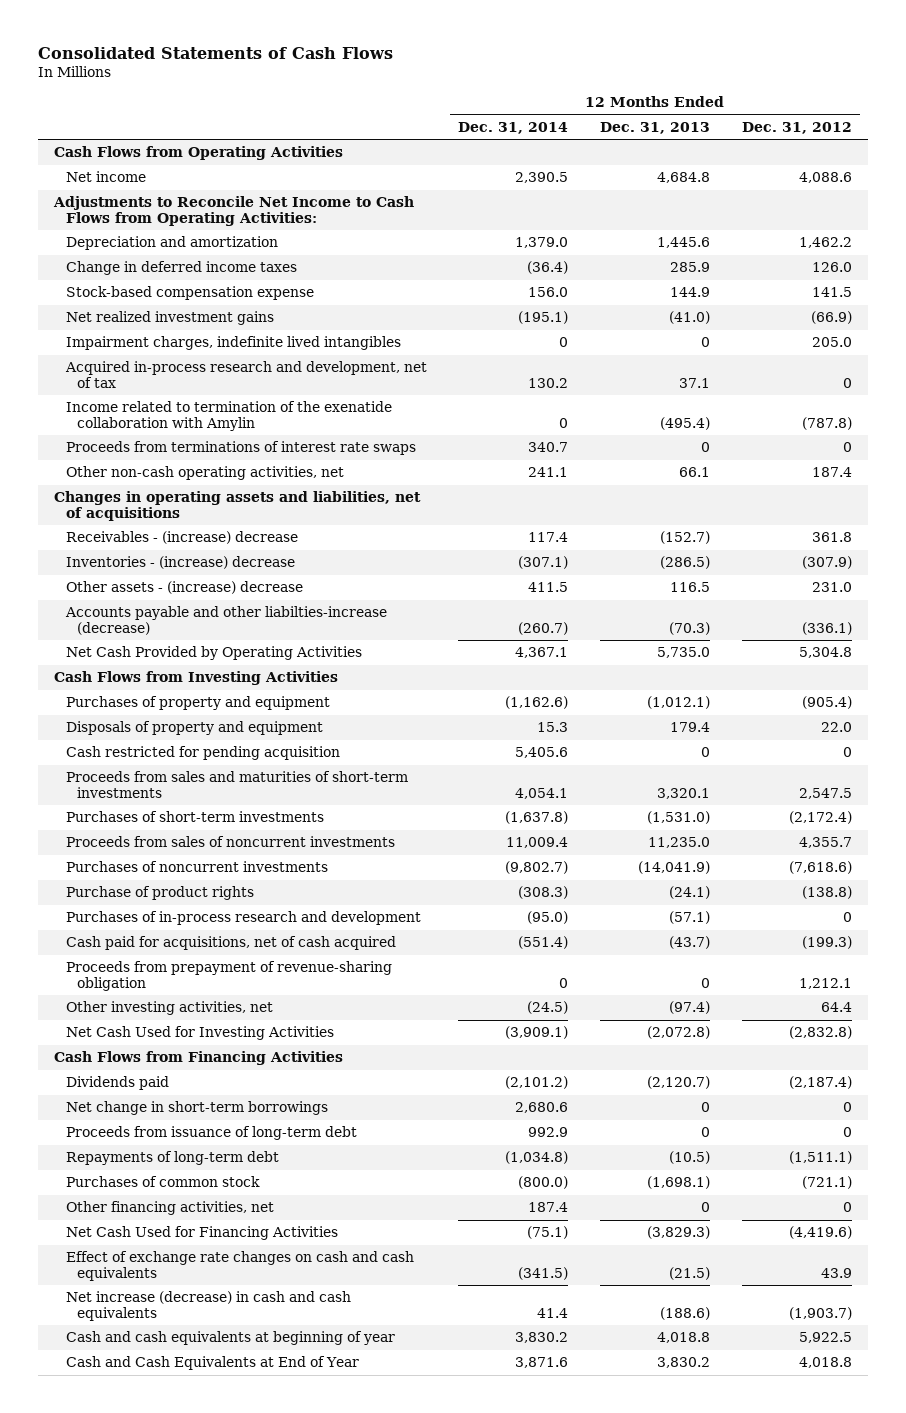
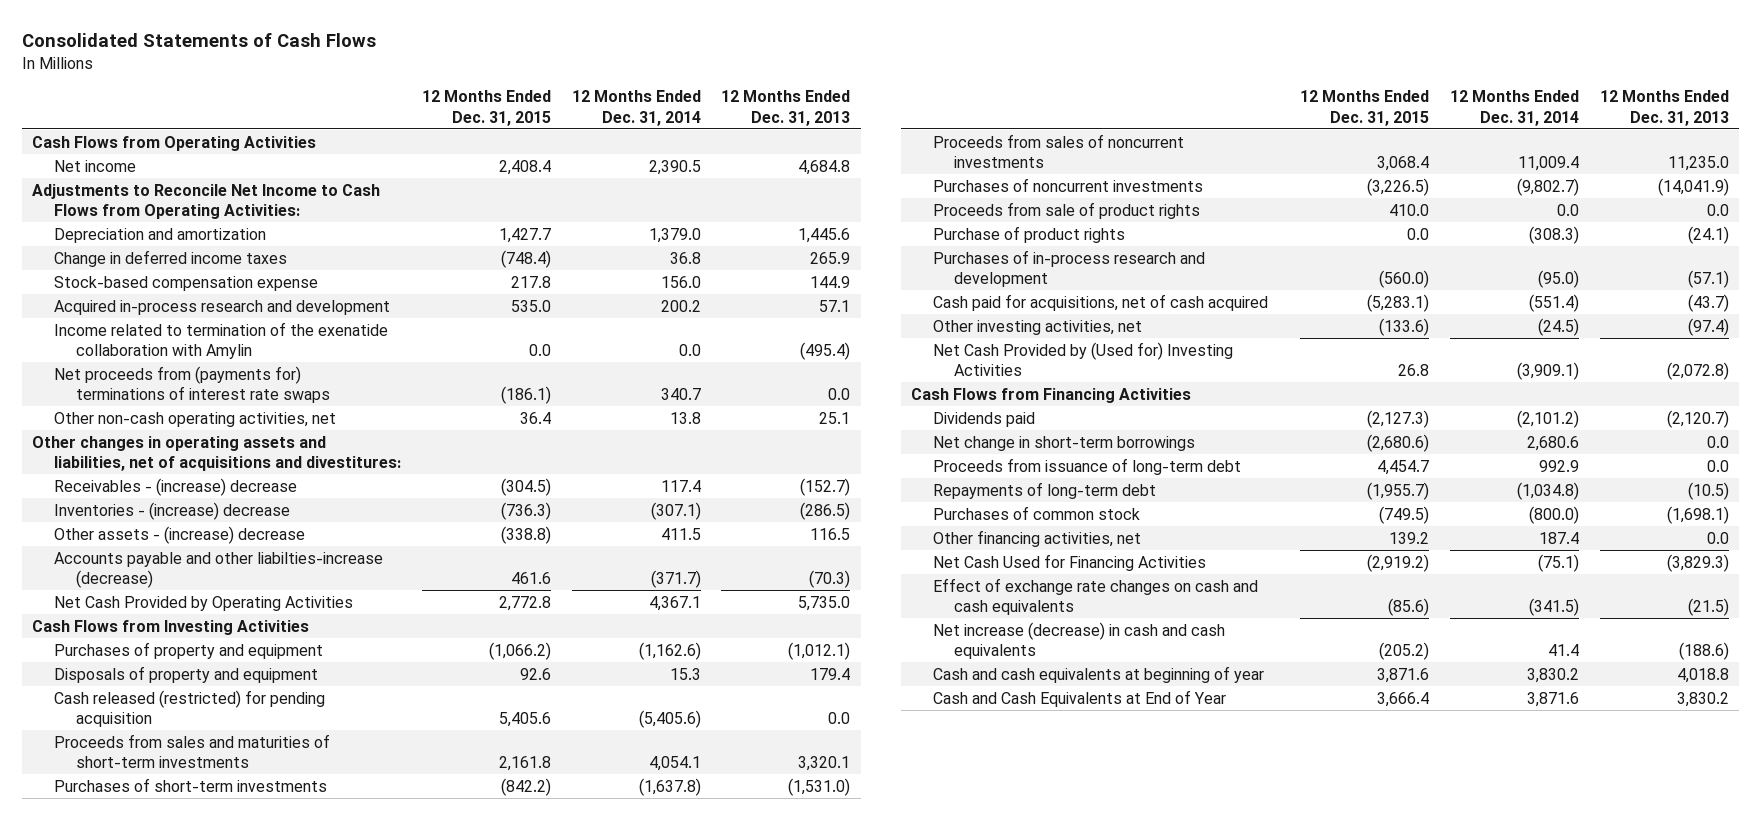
- | 12 Months Ended Dec. 31, 2014 | 12 Months Ended Dec. 31, 2013 | 12 Months Ended Dec. 31, 2012
+ | 12 Months Ended Dec. 31, 2015 | 12 Months Ended Dec. 31, 2014 | 12 Months Ended Dec. 31, 2013
- Change in deferred income taxes | (36.4) | 285.9 | 126.0
+ Change in deferred income taxes | (748.4) | 36.8 | 265.9
- Net realized investment gains | (195.1) | (41.0) | (66.9)
- Impairment charges, indefinite lived intangibles | 0 | 0 | 205.0
- Acquired in-process research and development, net of tax | 130.2 | 37.1 | 0
- Income related to termination of the exenatide collaboration with Amylin | 0 | (495.4) | (787.8)
- Proceeds from terminations of interest rate swaps | 340.7 | 0 | 0
- Other non-cash operating activities, net | 241.1 | 66.1 | 187.4
- Changes in operating assets and liabilities, net of acquisitions
+ Acquired in-process research and development | 535.0 | 200.2 | 57.1
+ Income related to termination of the exenatide collaboration with Amylin | 0.0 | 0.0 | (495.4)
+ Net proceeds from (payments for) terminations of interest rate swaps | (186.1) | 340.7 | 0.0
+ Other non-cash operating activities, net | 36.4 | 13.8 | 25.1
+ Other changes in operating assets and liabilities, net of acquisitions and divestitures:
- Accounts payable and other liabilties-increase (decrease) | (260.7) | (70.3) | (336.1)
+ Accounts payable and other liabilties-increase (decrease) | 461.6 | (371.7) | (70.3)
- Cash restricted for pending acquisition | 5,405.6 | 0 | 0
+ Cash released (restricted) for pending acquisition | 5,405.6 | (5,405.6) | 0.0
+ Proceeds from sale of product rights | 410.0 | 0.0 | 0.0
- Proceeds from prepayment of revenue-sharing obligation | 0 | 0 | 1,212.1
- Net Cash Used for Investing Activities | (3,909.1) | (2,072.8) | (2,832.8)
+ Net Cash Provided by (Used for) Investing Activities | 26.8 | (3,909.1) | (2,072.8)
- Net change in short-term borrowings | 2,680.6 | 0 | 0
- Proceeds from issuance of long-term debt | 992.9 | 0 | 0
+ Net change in short-term borrowings | (2,680.6) | 2,680.6 | 0.0
+ Proceeds from issuance of long-term debt | 4,454.7 | 992.9 | 0.0
- Other financing activities, net | 187.4 | 0 | 0
+ Other financing activities, net | 139.2 | 187.4 | 0.0

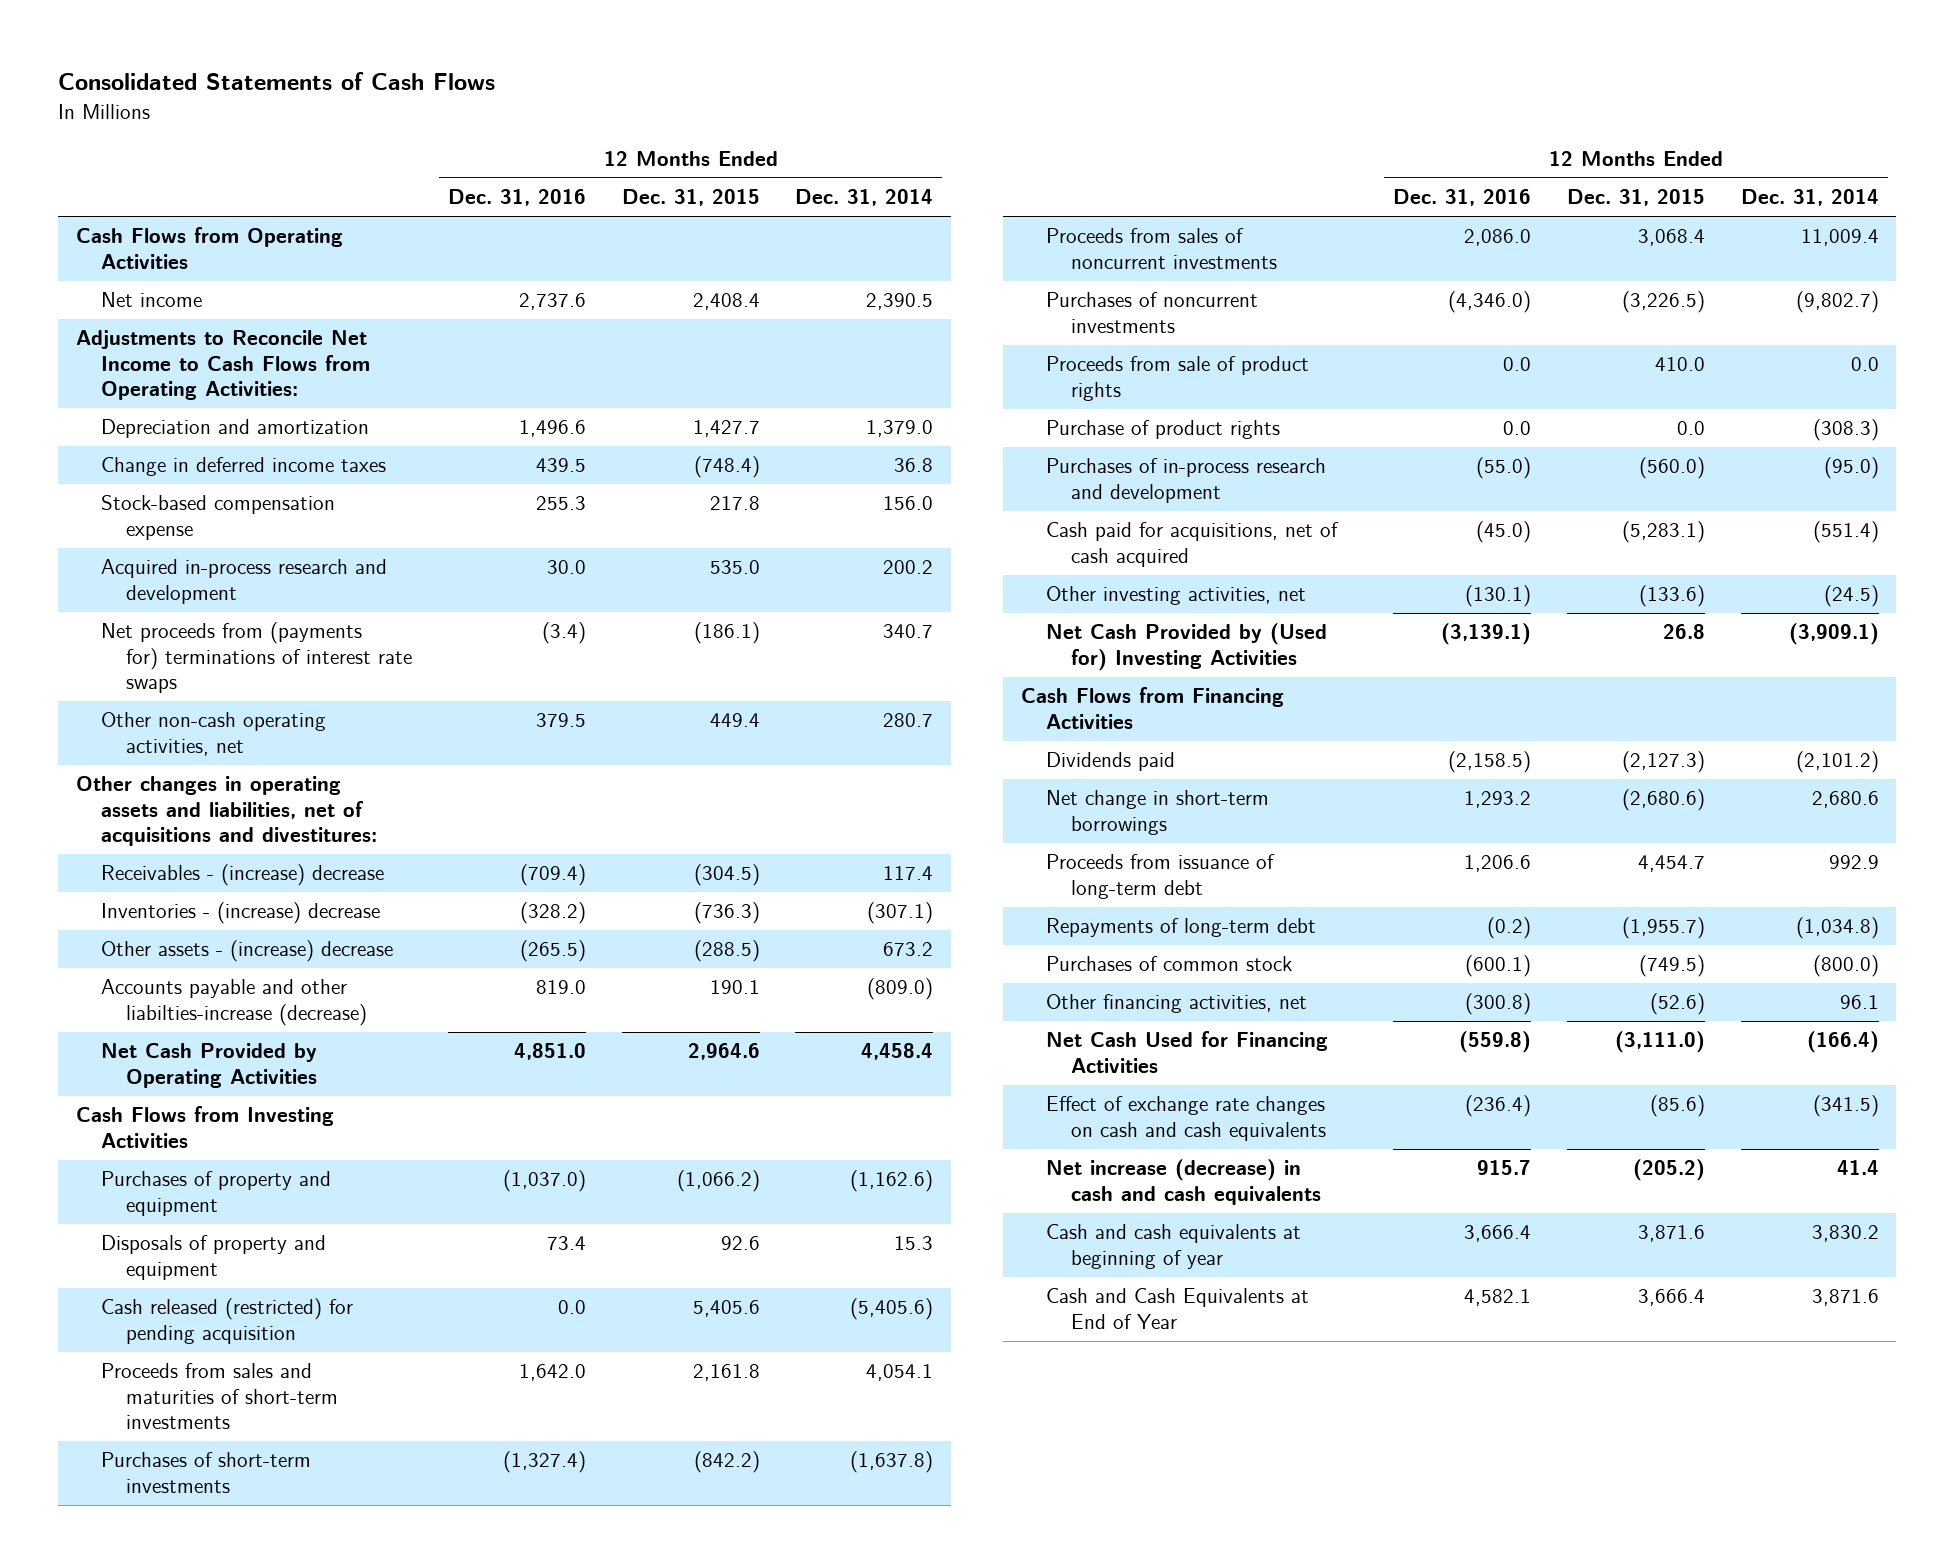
- | 12 Months Ended Dec. 31, 2015 | 12 Months Ended Dec. 31, 2014 | 12 Months Ended Dec. 31, 2013
+ | 12 Months Ended Dec. 31, 2016 | 12 Months Ended Dec. 31, 2015 | 12 Months Ended Dec. 31, 2014
- Income related to termination of the exenatide collaboration with Amylin | 0.0 | 0.0 | (495.4)
- Other non-cash operating activities, net | 36.4 | 13.8 | 25.1
+ Other non-cash operating activities, net | 379.5 | 449.4 | 280.7
- Other assets - (increase) decrease | (338.8) | 411.5 | 116.5
- Accounts payable and other liabilties-increase (decrease) | 461.6 | (371.7) | (70.3)
- Net Cash Provided by Operating Activities | 2,772.8 | 4,367.1 | 5,735.0
+ Other assets - (increase) decrease | (265.5) | (288.5) | 673.2
+ Accounts payable and other liabilties-increase (decrease) | 819.0 | 190.1 | (809.0)
+ Net Cash Provided by Operating Activities | 4,851.0 | 2,964.6 | 4,458.4
- Other financing activities, net | 139.2 | 187.4 | 0.0
- Net Cash Used for Financing Activities | (2,919.2) | (75.1) | (3,829.3)
+ Other financing activities, net | (300.8) | (52.6) | 96.1
+ Net Cash Used for Financing Activities | (559.8) | (3,111.0) | (166.4)

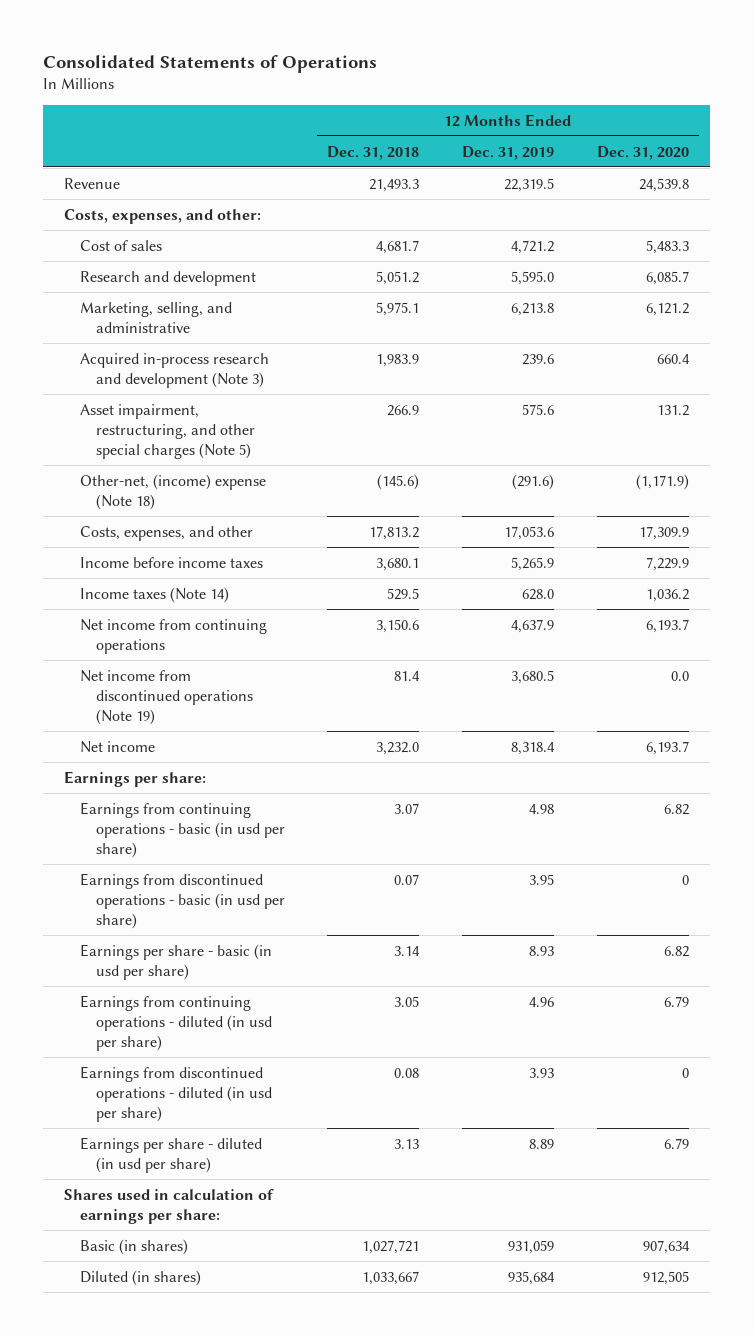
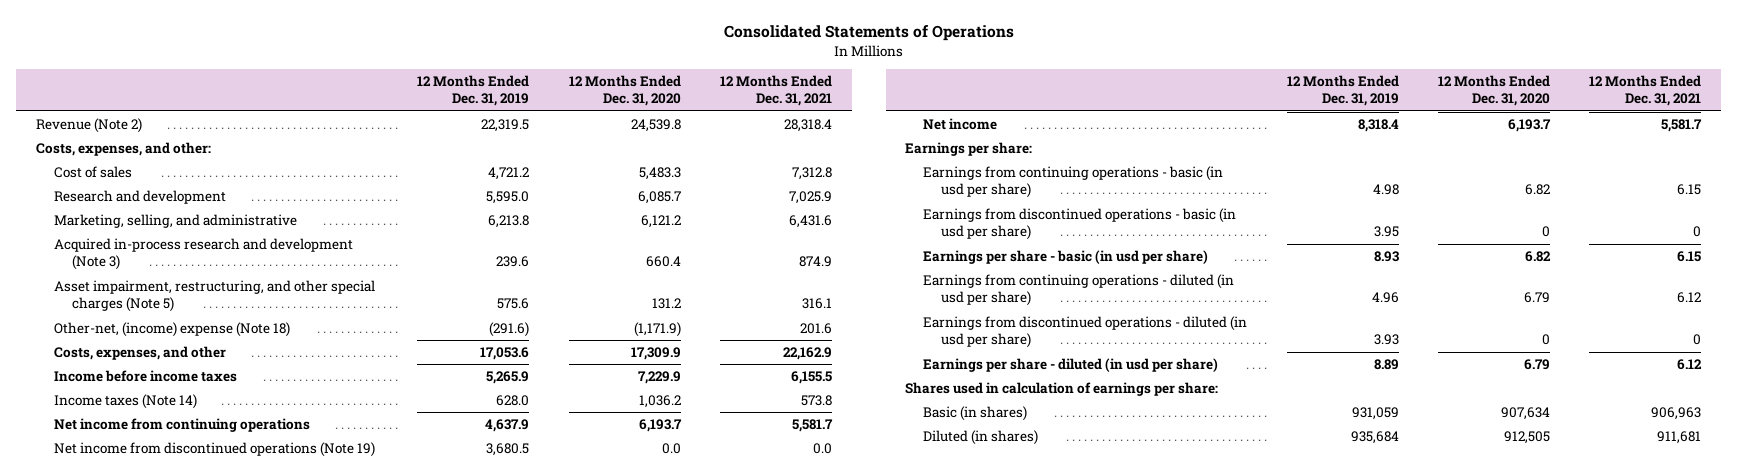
- | 12 Months Ended Dec. 31, 2018 | 12 Months Ended Dec. 31, 2019 | 12 Months Ended Dec. 31, 2020
+ | 12 Months Ended Dec. 31, 2019 | 12 Months Ended Dec. 31, 2020 | 12 Months Ended Dec. 31, 2021
- Revenue | 21,493.3 | 22,319.5 | 24,539.8
+ Revenue (Note 2) | 22,319.5 | 24,539.8 | 28,318.4

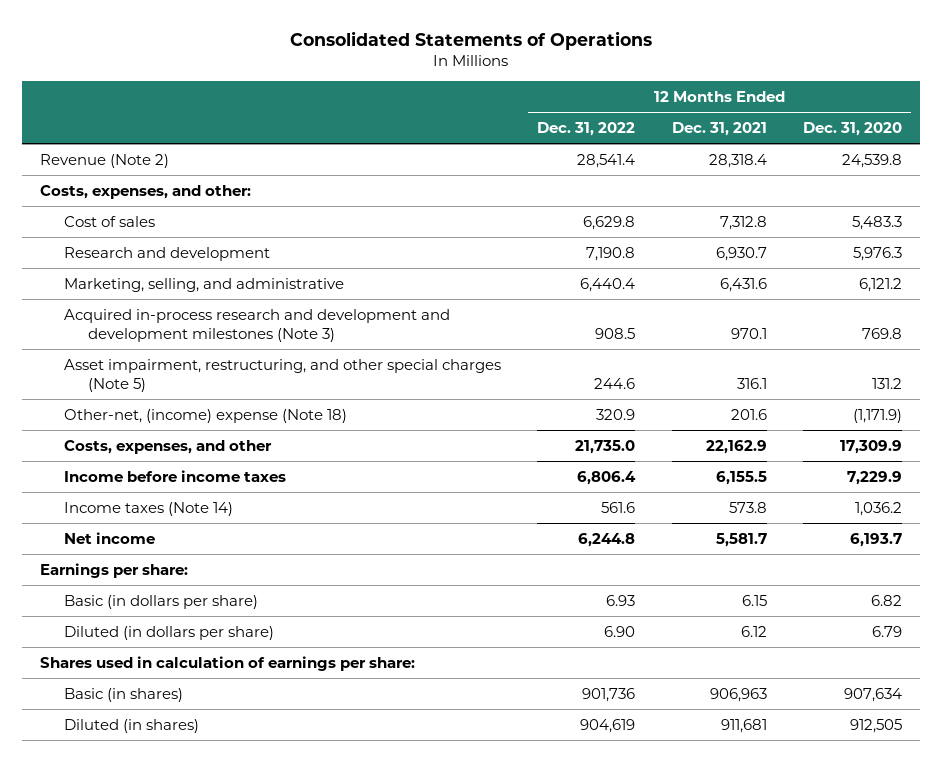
- | 12 Months Ended Dec. 31, 2019 | 12 Months Ended Dec. 31, 2020 | 12 Months Ended Dec. 31, 2021
+ | 12 Months Ended Dec. 31, 2022 | 12 Months Ended Dec. 31, 2021 | 12 Months Ended Dec. 31, 2020
- Research and development | 5,595.0 | 6,085.7 | 7,025.9
+ Research and development | 7,190.8 | 6,930.7 | 5,976.3
- Acquired in-process research and development (Note 3) | 239.6 | 660.4 | 874.9
+ Acquired in-process research and development and development milestones (Note 3) | 908.5 | 970.1 | 769.8
- Net income from continuing operations | 4,637.9 | 6,193.7 | 5,581.7
- Net income from discontinued operations (Note 19) | 3,680.5 | 0.0 | 0.0
- Earnings from continuing operations - basic (in usd per share) | 4.98 | 6.82 | 6.15
- Earnings from discontinued operations - basic (in usd per share) | 3.95 | 0 | 0
- Earnings per share - basic (in usd per share) | 8.93 | 6.82 | 6.15
- Earnings from continuing operations - diluted (in usd per share) | 4.96 | 6.79 | 6.12
- Earnings from discontinued operations - diluted (in usd per share) | 3.93 | 0 | 0
- Earnings per share - diluted (in usd per share) | 8.89 | 6.79 | 6.12
+ Basic (in dollars per share) | 6.93 | 6.15 | 6.82
+ Diluted (in dollars per share) | 6.90 | 6.12 | 6.79

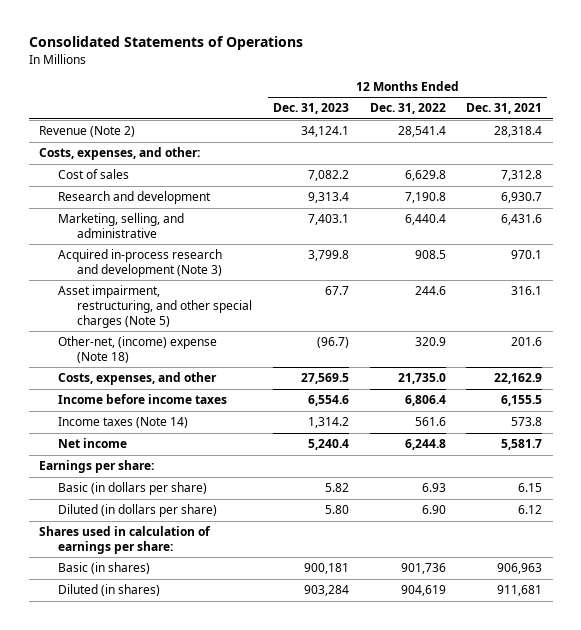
- | 12 Months Ended Dec. 31, 2022 | 12 Months Ended Dec. 31, 2021 | 12 Months Ended Dec. 31, 2020
+ | 12 Months Ended Dec. 31, 2023 | 12 Months Ended Dec. 31, 2022 | 12 Months Ended Dec. 31, 2021
- Acquired in-process research and development and development milestones (Note 3) | 908.5 | 970.1 | 769.8
+ Acquired in-process research and development (Note 3) | 3,799.8 | 908.5 | 970.1

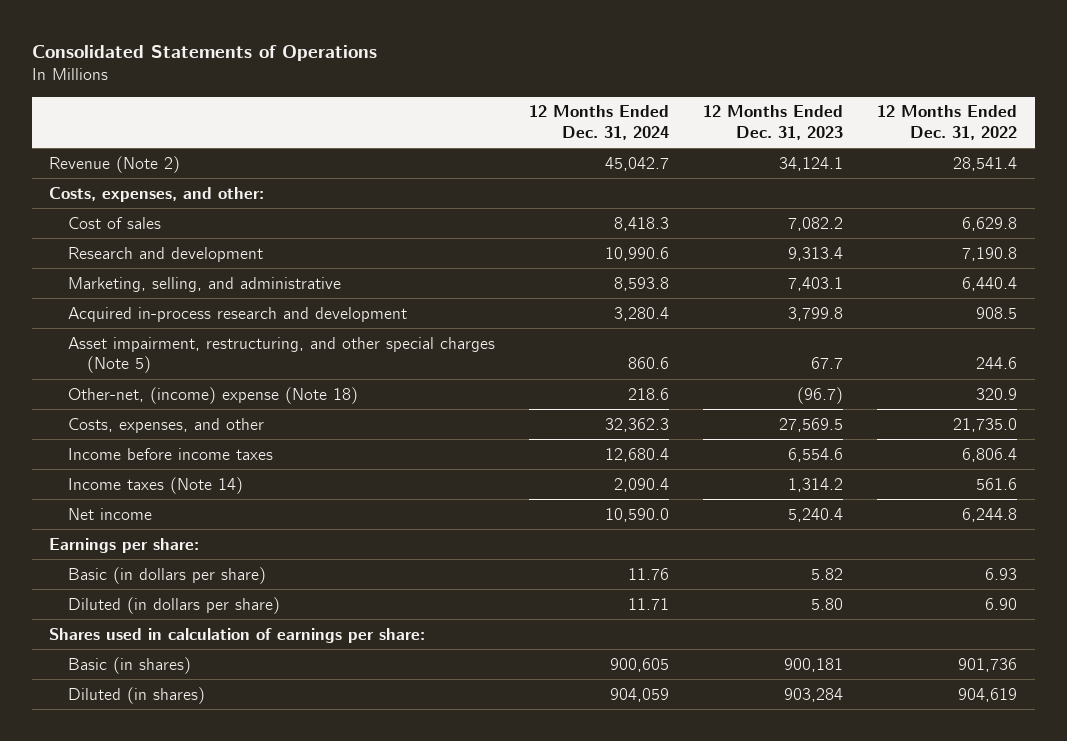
- | 12 Months Ended Dec. 31, 2023 | 12 Months Ended Dec. 31, 2022 | 12 Months Ended Dec. 31, 2021
+ | 12 Months Ended Dec. 31, 2024 | 12 Months Ended Dec. 31, 2023 | 12 Months Ended Dec. 31, 2022
- Acquired in-process research and development (Note 3) | 3,799.8 | 908.5 | 970.1
+ Acquired in-process research and development | 3,280.4 | 3,799.8 | 908.5

